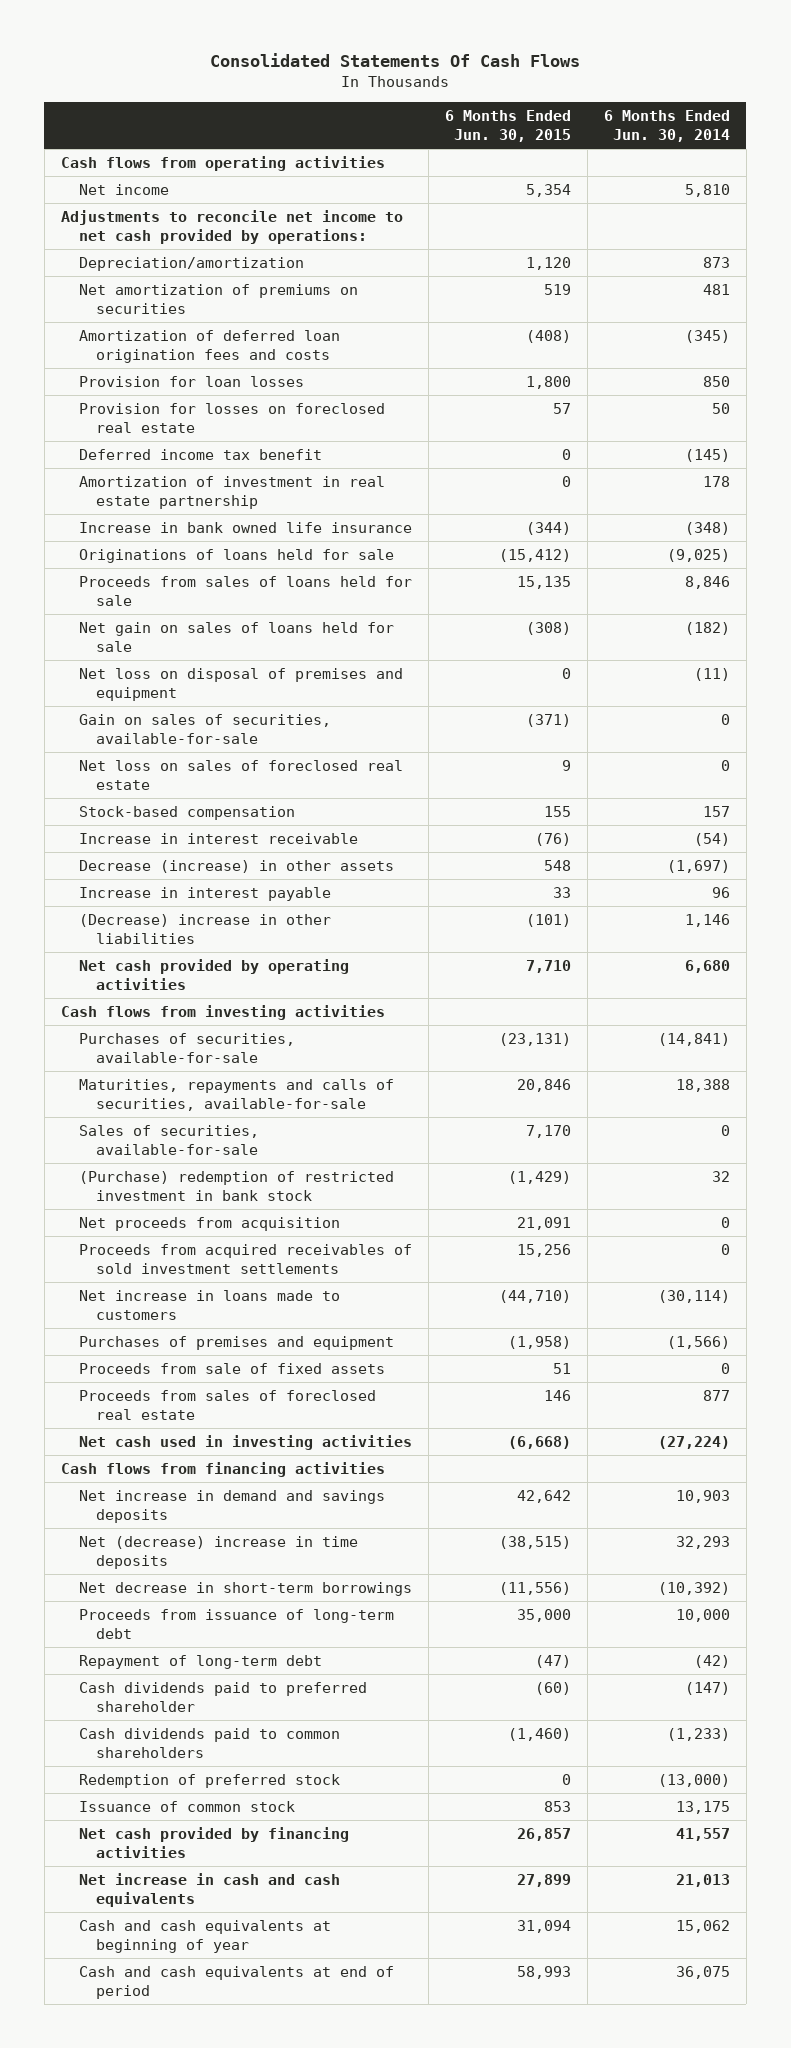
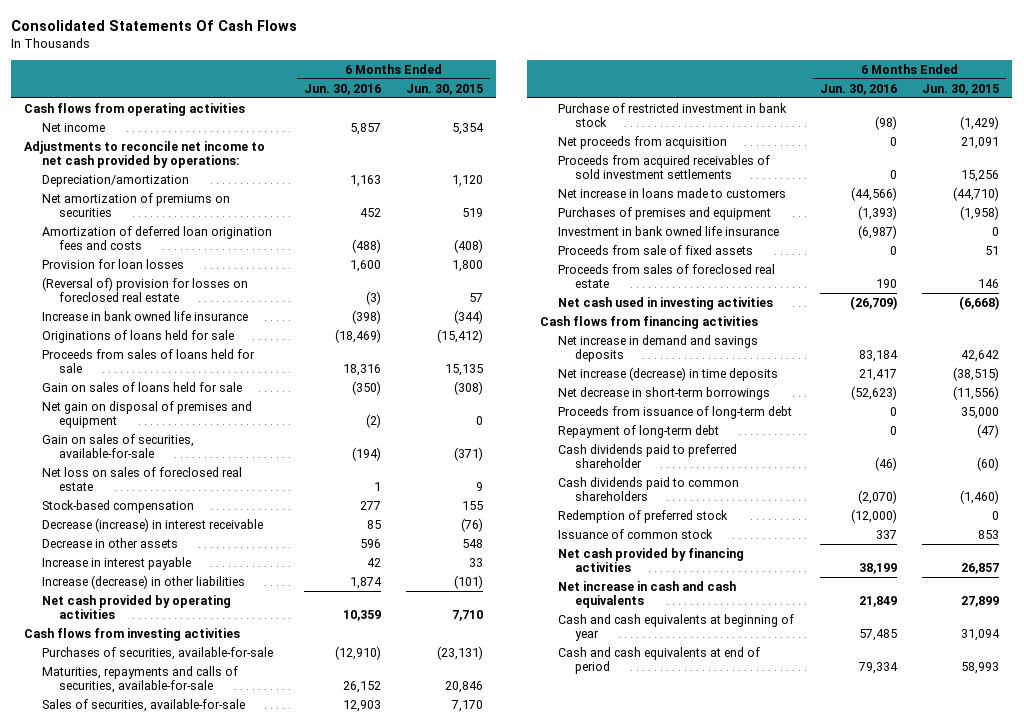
- | 6 Months Ended Jun. 30, 2015 | 6 Months Ended Jun. 30, 2014
+ | 6 Months Ended Jun. 30, 2016 | 6 Months Ended Jun. 30, 2015
- Provision for losses on foreclosed real estate | 57 | 50
- Deferred income tax benefit | 0 | (145)
- Amortization of investment in real estate partnership | 0 | 178
+ (Reversal of) provision for losses on foreclosed real estate | (3) | 57
- Net gain on sales of loans held for sale | (308) | (182)
- Net loss on disposal of premises and equipment | 0 | (11)
+ Gain on sales of loans held for sale | (350) | (308)
+ Net gain on disposal of premises and equipment | (2) | 0
- Increase in interest receivable | (76) | (54)
- Decrease (increase) in other assets | 548 | (1,697)
+ Decrease (increase) in interest receivable | 85 | (76)
+ Decrease in other assets | 596 | 548
- (Decrease) increase in other liabilities | (101) | 1,146
+ Increase (decrease) in other liabilities | 1,874 | (101)
- (Purchase) redemption of restricted investment in bank stock | (1,429) | 32
+ Purchase of restricted investment in bank stock | (98) | (1,429)
+ Investment in bank owned life insurance | (6,987) | 0
- Net (decrease) increase in time deposits | (38,515) | 32,293
+ Net increase (decrease) in time deposits | 21,417 | (38,515)

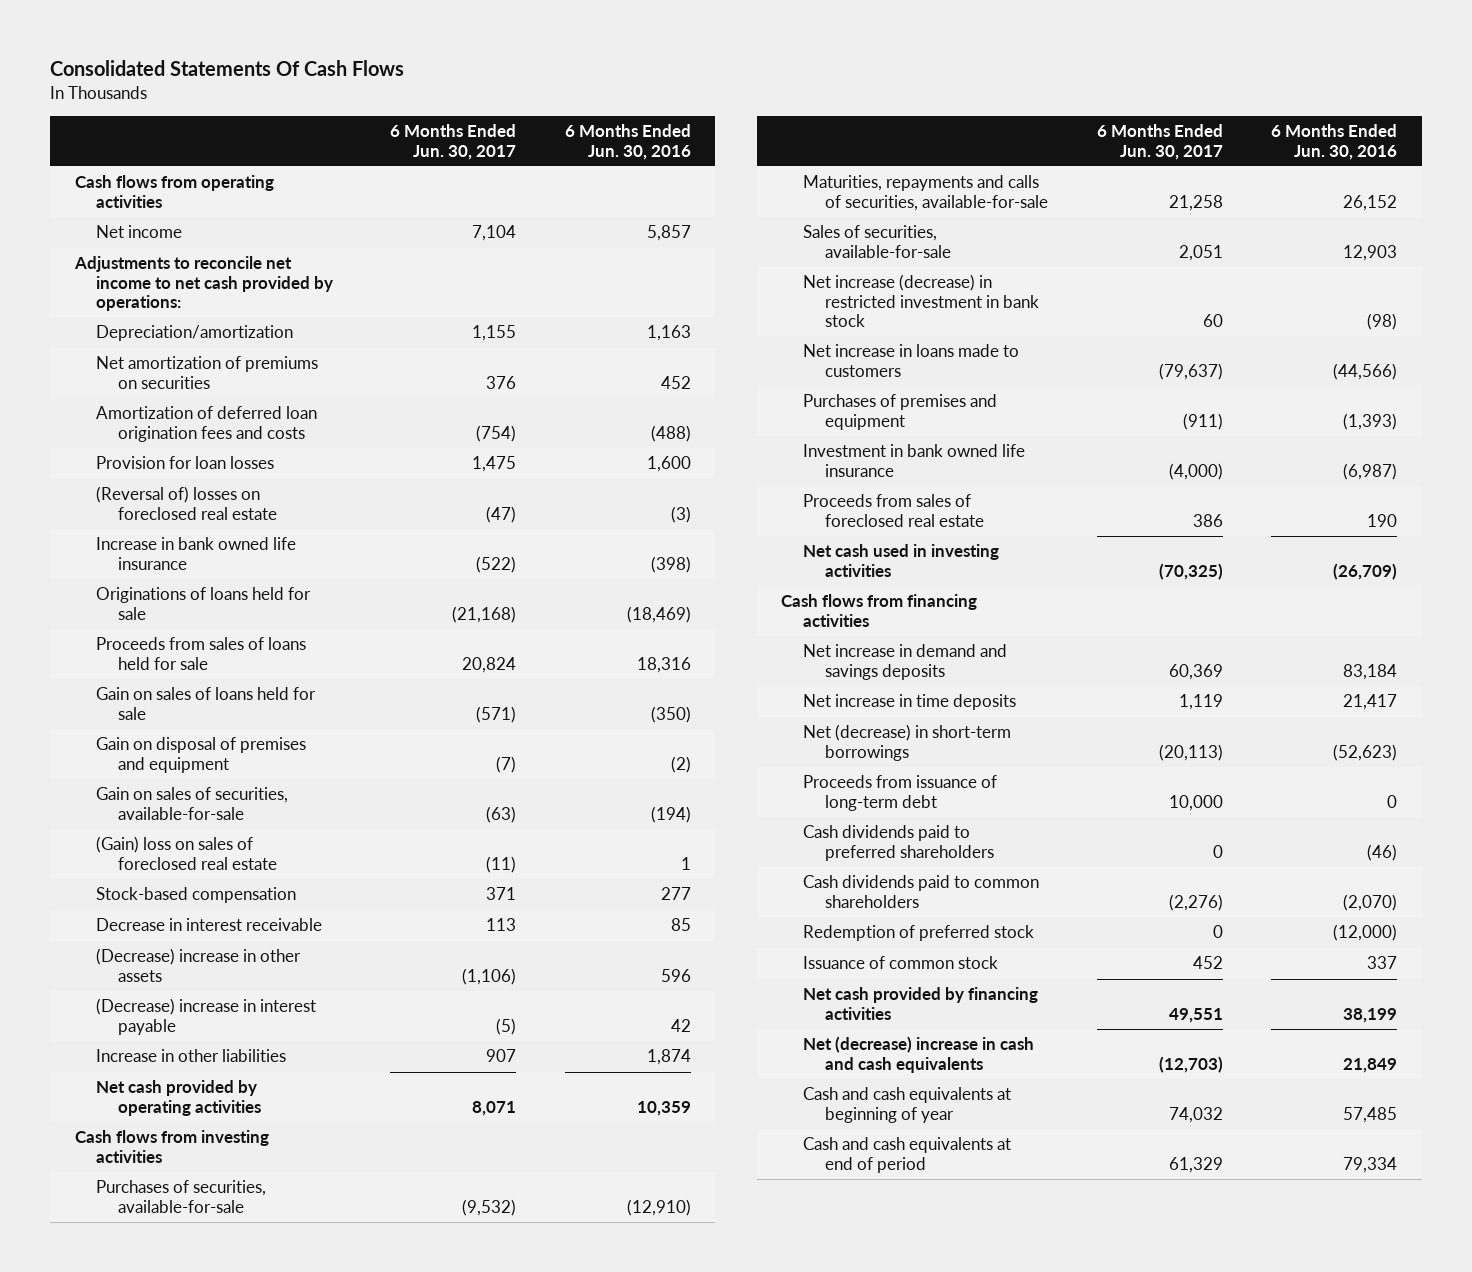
- | 6 Months Ended Jun. 30, 2016 | 6 Months Ended Jun. 30, 2015
+ | 6 Months Ended Jun. 30, 2017 | 6 Months Ended Jun. 30, 2016
- (Reversal of) provision for losses on foreclosed real estate | (3) | 57
+ (Reversal of) losses on foreclosed real estate | (47) | (3)
- Net gain on disposal of premises and equipment | (2) | 0
+ Gain on disposal of premises and equipment | (7) | (2)
- Net loss on sales of foreclosed real estate | 1 | 9
+ (Gain) loss on sales of foreclosed real estate | (11) | 1
- Decrease (increase) in interest receivable | 85 | (76)
- Decrease in other assets | 596 | 548
- Increase in interest payable | 42 | 33
- Increase (decrease) in other liabilities | 1,874 | (101)
+ Decrease in interest receivable | 113 | 85
+ (Decrease) increase in other assets | (1,106) | 596
+ (Decrease) increase in interest payable | (5) | 42
+ Increase in other liabilities | 907 | 1,874
- Purchase of restricted investment in bank stock | (98) | (1,429)
- Net proceeds from acquisition | 0 | 21,091
- Proceeds from acquired receivables of sold investment settlements | 0 | 15,256
+ Net increase (decrease) in restricted investment in bank stock | 60 | (98)
- Proceeds from sale of fixed assets | 0 | 51
- Net increase (decrease) in time deposits | 21,417 | (38,515)
- Net decrease in short-term borrowings | (52,623) | (11,556)
+ Net increase in time deposits | 1,119 | 21,417
+ Net (decrease) in short-term borrowings | (20,113) | (52,623)
- Repayment of long-term debt | 0 | (47)
- Cash dividends paid to preferred shareholder | (46) | (60)
+ Cash dividends paid to preferred shareholders | 0 | (46)
- Net increase in cash and cash equivalents | 21,849 | 27,899
+ Net (decrease) increase in cash and cash equivalents | (12,703) | 21,849

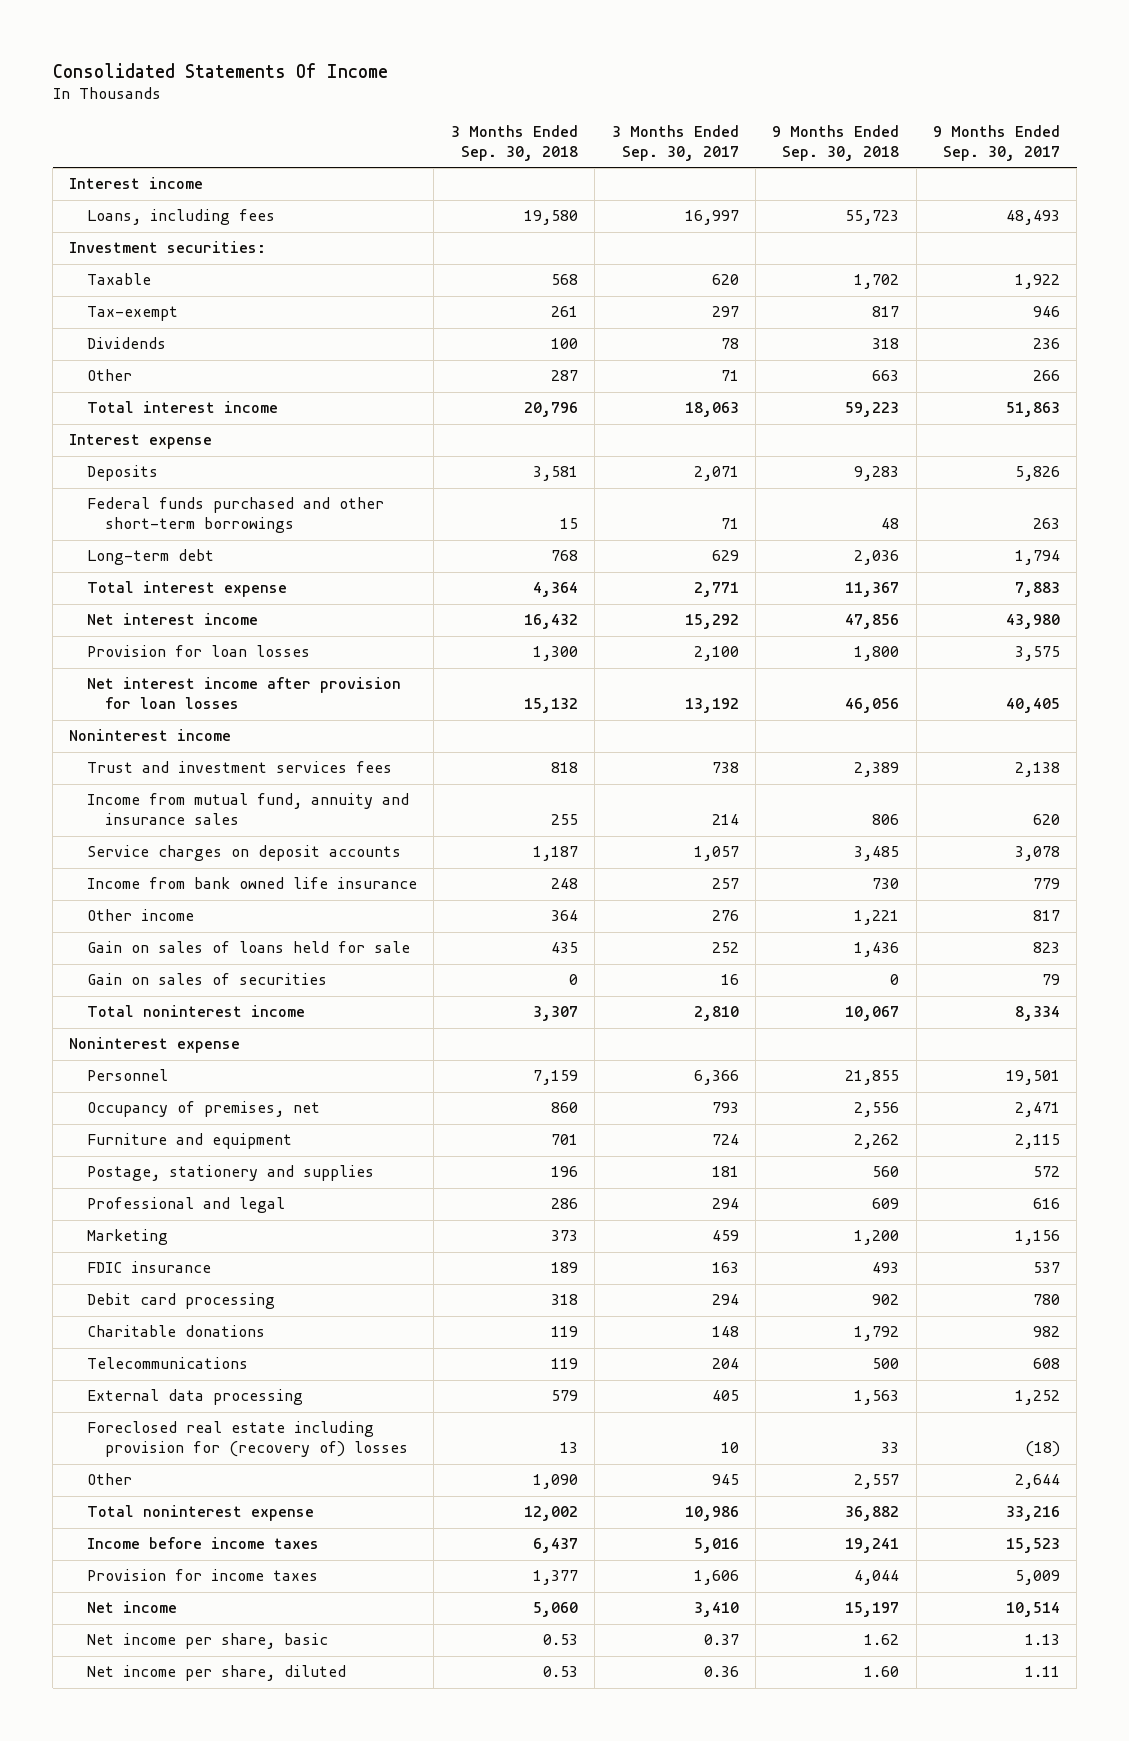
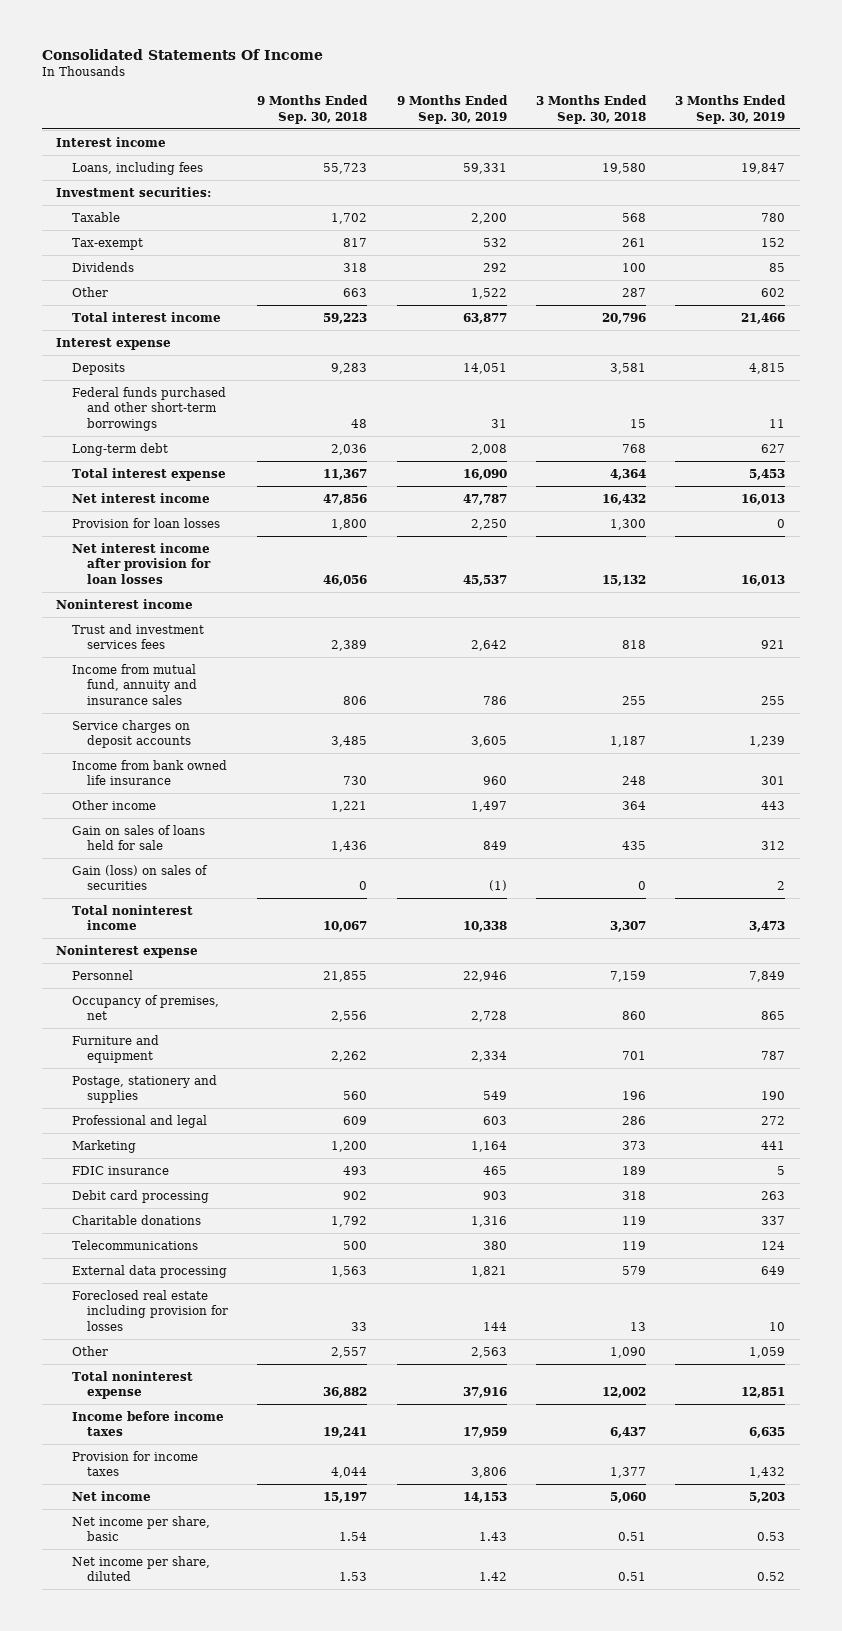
- | 3 Months Ended Sep. 30, 2018 | 3 Months Ended Sep. 30, 2017 | 9 Months Ended Sep. 30, 2018 | 9 Months Ended Sep. 30, 2017
+ | 9 Months Ended Sep. 30, 2018 | 9 Months Ended Sep. 30, 2019 | 3 Months Ended Sep. 30, 2018 | 3 Months Ended Sep. 30, 2019
- Gain on sales of securities | 0 | 16 | 0 | 79
+ Gain (loss) on sales of securities | 0 | (1) | 0 | 2
- Foreclosed real estate including provision for (recovery of) losses | 13 | 10 | 33 | (18)
+ Foreclosed real estate including provision for losses | 33 | 144 | 13 | 10
- Net income per share, basic | 0.53 | 0.37 | 1.62 | 1.13
- Net income per share, diluted | 0.53 | 0.36 | 1.60 | 1.11
+ Net income per share, basic | 1.54 | 1.43 | 0.51 | 0.53
+ Net income per share, diluted | 1.53 | 1.42 | 0.51 | 0.52

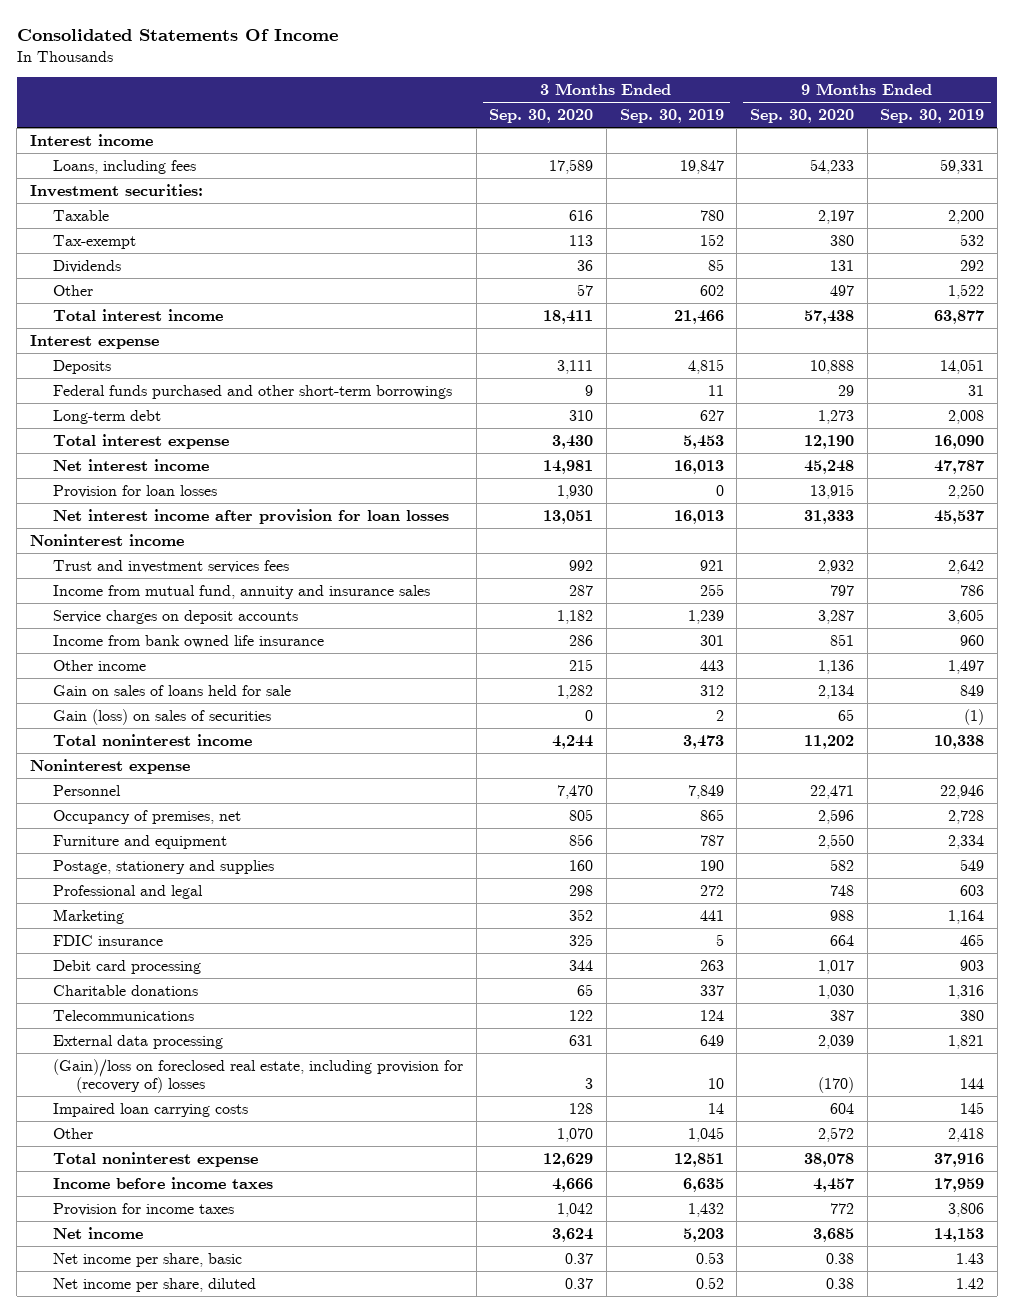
- | 9 Months Ended Sep. 30, 2018 | 9 Months Ended Sep. 30, 2019 | 3 Months Ended Sep. 30, 2018 | 3 Months Ended Sep. 30, 2019
+ | 3 Months Ended Sep. 30, 2020 | 3 Months Ended Sep. 30, 2019 | 9 Months Ended Sep. 30, 2020 | 9 Months Ended Sep. 30, 2019
- Foreclosed real estate including provision for losses | 33 | 144 | 13 | 10
- Other | 2,557 | 2,563 | 1,090 | 1,059
+ (Gain)/loss on foreclosed real estate, including provision for (recovery of) losses | 3 | 10 | (170) | 144
+ Impaired loan carrying costs | 128 | 14 | 604 | 145
+ Other | 1,070 | 1,045 | 2,572 | 2,418

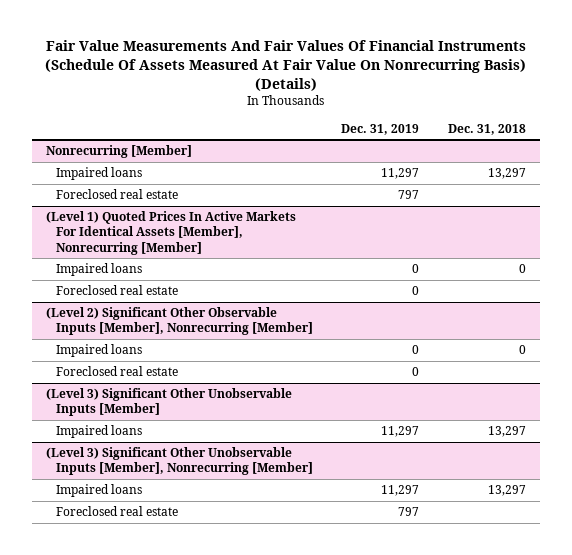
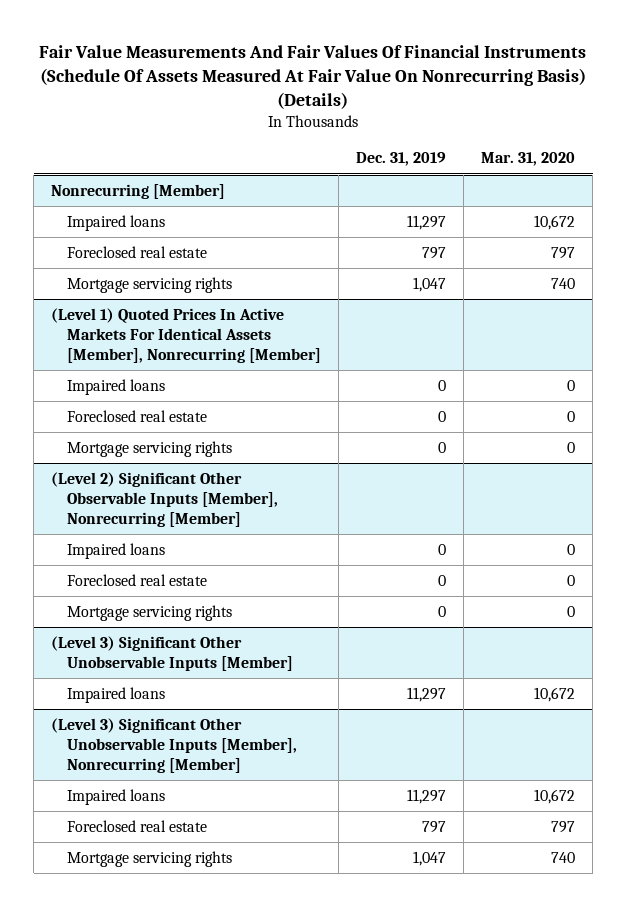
- | Dec. 31, 2019 | Dec. 31, 2018
+ | Dec. 31, 2019 | Mar. 31, 2020
@ Nonrecurring [Member]
+ Mortgage servicing rights | 1,047 | 740
@ (Level 1) Quoted Prices In Active Markets For Identical Assets [Member], Nonrecurring [Member]
+ Mortgage servicing rights | 0 | 0
@ (Level 2) Significant Other Observable Inputs [Member], Nonrecurring [Member]
+ Mortgage servicing rights | 0 | 0
@ (Level 3) Significant Other Unobservable Inputs [Member], Nonrecurring [Member]
+ Mortgage servicing rights | 1,047 | 740

